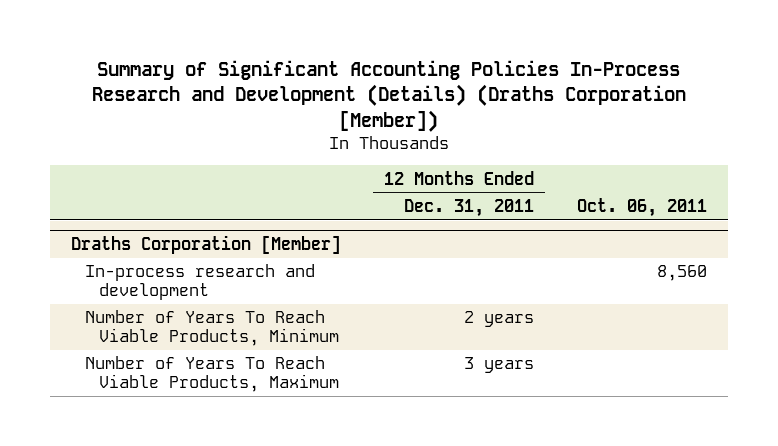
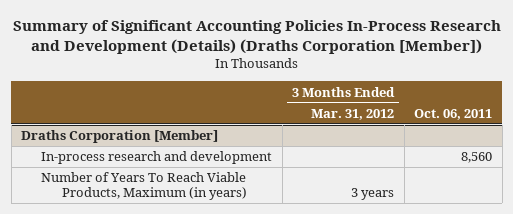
- | 12 Months Ended Dec. 31, 2011 | Oct. 06, 2011
+ | 3 Months Ended Mar. 31, 2012 | Oct. 06, 2011
@ Draths Corporation [Member]
- Number of Years To Reach Viable Products, Minimum | 2 years |
- Number of Years To Reach Viable Products, Maximum | 3 years |
+ Number of Years To Reach Viable Products, Maximum (in years) | 3 years |

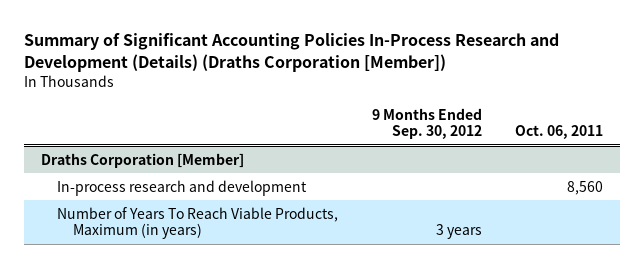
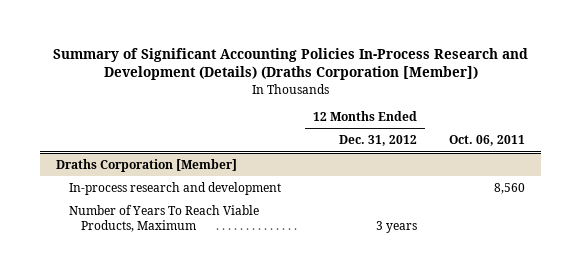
- | 9 Months Ended Sep. 30, 2012 | Oct. 06, 2011
+ | 12 Months Ended Dec. 31, 2012 | Oct. 06, 2011
@ Draths Corporation [Member]
- Number of Years To Reach Viable Products, Maximum (in years) | 3 years |
+ Number of Years To Reach Viable Products, Maximum | 3 years |

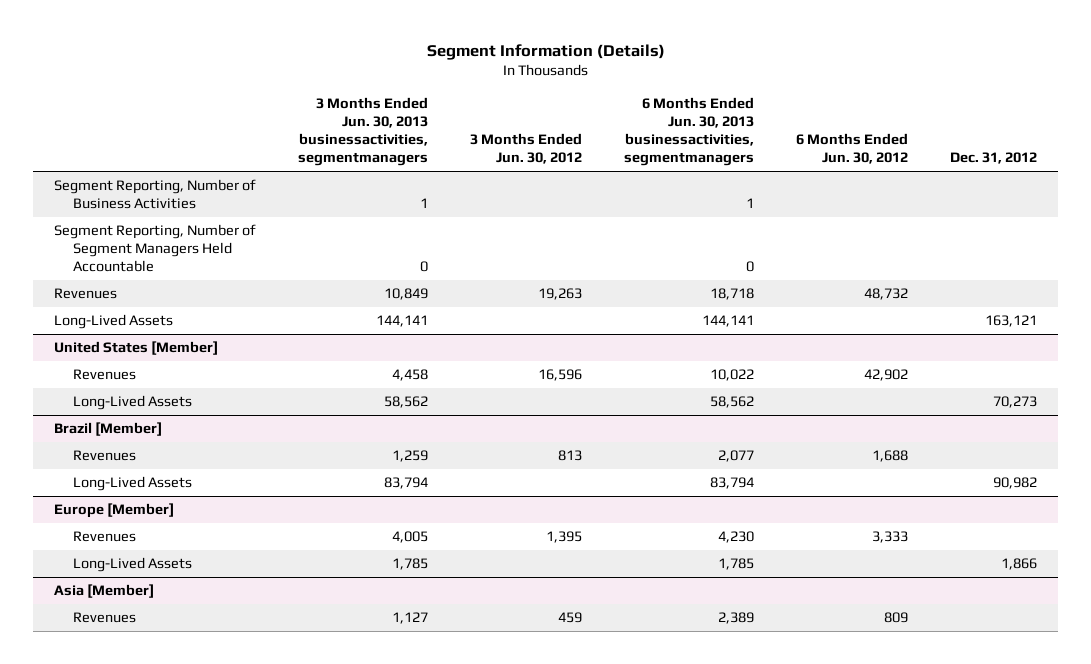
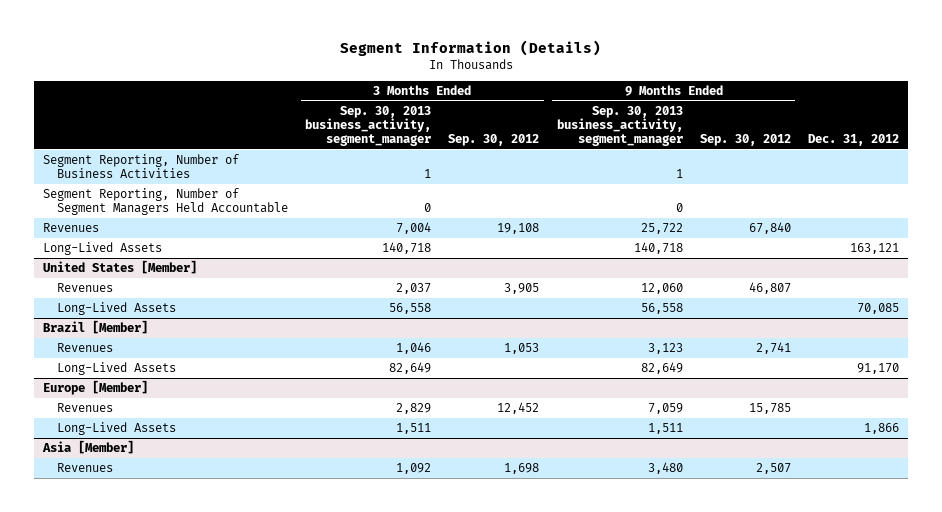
- | 3 Months Ended Jun. 30, 2013 businessactivities, segmentmanagers | 3 Months Ended Jun. 30, 2012 | 6 Months Ended Jun. 30, 2013 businessactivities, segmentmanagers | 6 Months Ended Jun. 30, 2012 | Dec. 31, 2012
+ | 3 Months Ended Sep. 30, 2013 business_activity, segment_manager | 3 Months Ended Sep. 30, 2012 | 9 Months Ended Sep. 30, 2013 business_activity, segment_manager | 9 Months Ended Sep. 30, 2012 | Dec. 31, 2012
@ United States [Member]
- Long-Lived Assets | 58,562 | | 58,562 | | 70,273
+ Long-Lived Assets | 56,558 | | 56,558 | | 70,085
@ Brazil [Member]
- Long-Lived Assets | 83,794 | | 83,794 | | 90,982
+ Long-Lived Assets | 82,649 | | 82,649 | | 91,170

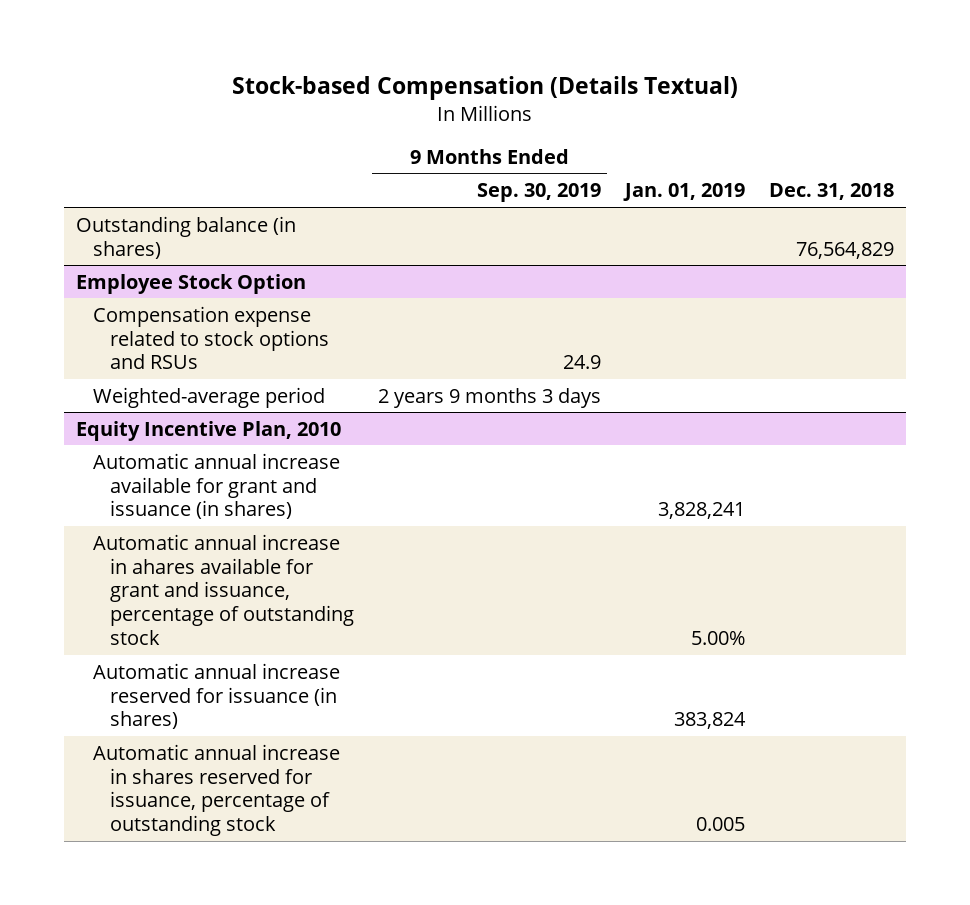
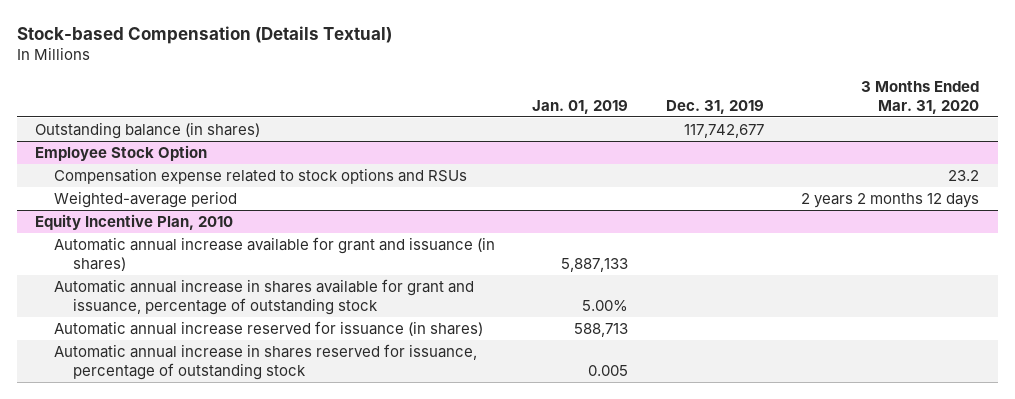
- | 9 Months Ended Sep. 30, 2019 | Jan. 01, 2019 | Dec. 31, 2018
+ | Jan. 01, 2019 | Dec. 31, 2019 | 3 Months Ended Mar. 31, 2020
@ Equity Incentive Plan, 2010
- Automatic annual increase available for grant and issuance (in shares) | | 3,828,241 |
- Automatic annual increase in ahares available for grant and issuance, percentage of outstanding stock | | 5.00% |
- Automatic annual increase reserved for issuance (in shares) | | 383,824 |
+ Automatic annual increase available for grant and issuance (in shares) | 5,887,133 | |
+ Automatic annual increase in shares available for grant and issuance, percentage of outstanding stock | 5.00% | |
+ Automatic annual increase reserved for issuance (in shares) | 588,713 | |

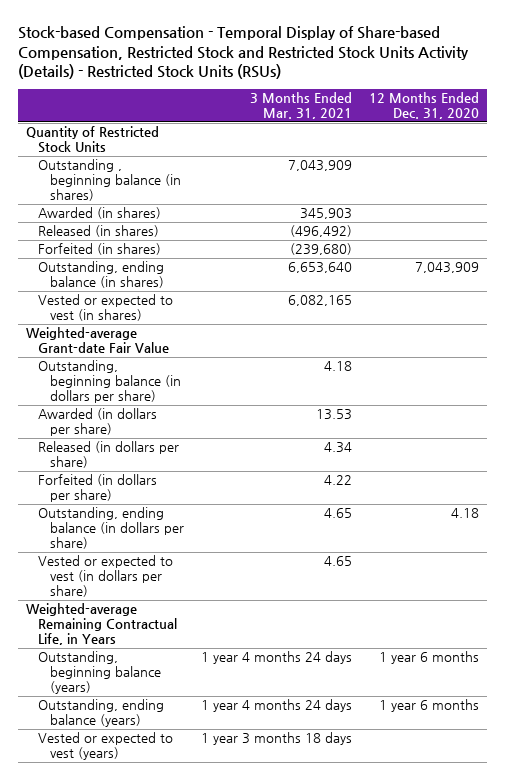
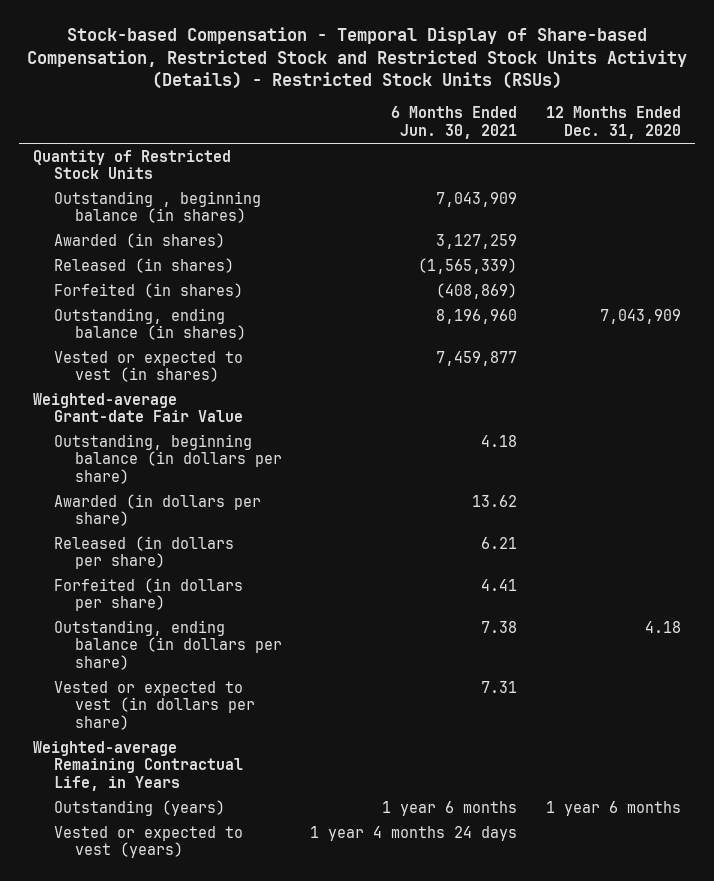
- | 3 Months Ended Mar. 31, 2021 | 12 Months Ended Dec. 31, 2020
+ | 6 Months Ended Jun. 30, 2021 | 12 Months Ended Dec. 31, 2020
- Outstanding, beginning balance (years) | 1 year 4 months 24 days | 1 year 6 months
- Outstanding, ending balance (years) | 1 year 4 months 24 days | 1 year 6 months
+ Outstanding (years) | 1 year 6 months | 1 year 6 months

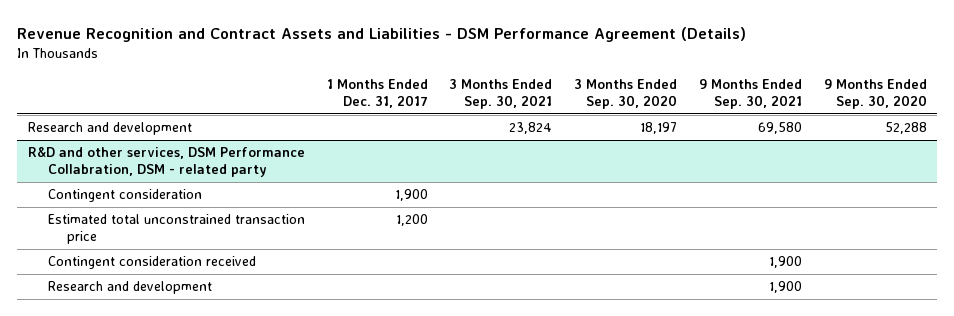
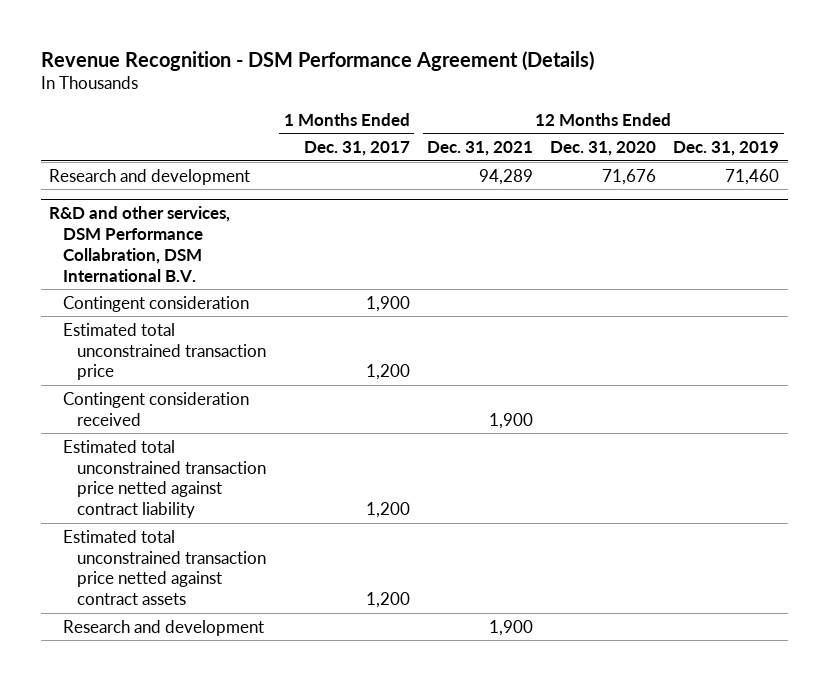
- Revenue Recognition and Contract Assets and Liabilities - DSM Performance Agreement (Details)
+ Revenue Recognition - DSM Performance Agreement (Details)
- | 1 Months Ended Dec. 31, 2017 | 3 Months Ended Sep. 30, 2021 | 3 Months Ended Sep. 30, 2020 | 9 Months Ended Sep. 30, 2021 | 9 Months Ended Sep. 30, 2020
+ | 1 Months Ended Dec. 31, 2017 | 12 Months Ended Dec. 31, 2021 | 12 Months Ended Dec. 31, 2020 | 12 Months Ended Dec. 31, 2019
- R&D and other services, DSM Performance Collabration, DSM - related party
+ R&D and other services, DSM Performance Collabration, DSM International B.V.
+ Estimated total unconstrained transaction price netted against contract liability | 1,200 | | |
+ Estimated total unconstrained transaction price netted against contract assets | 1,200 | | |

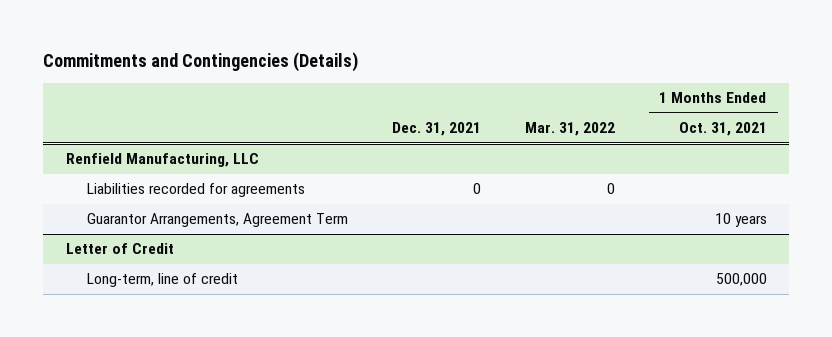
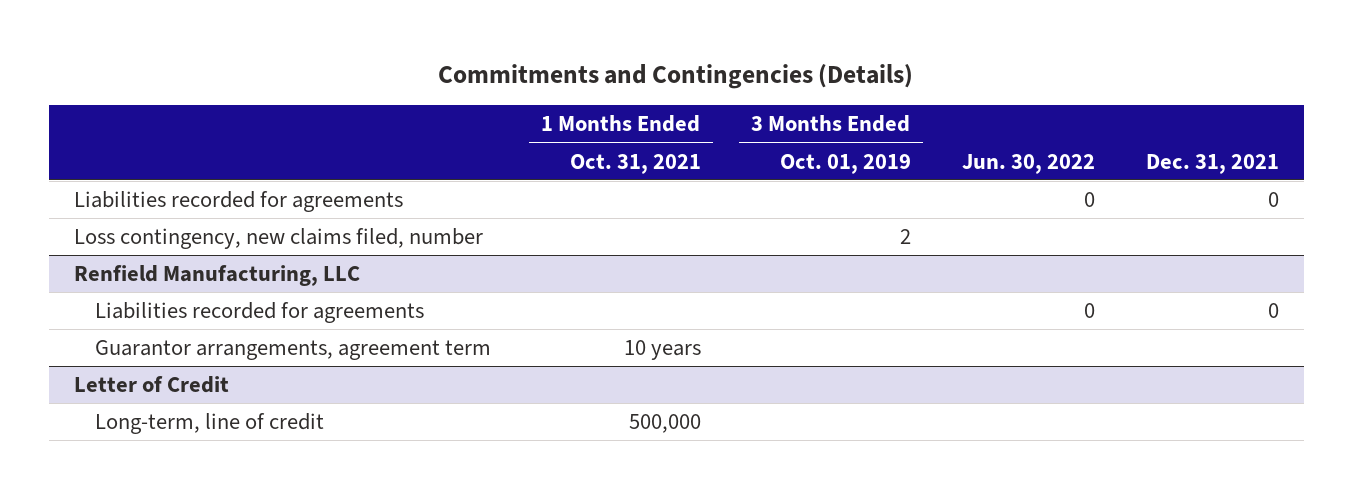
- | Dec. 31, 2021 | Mar. 31, 2022 | 1 Months Ended Oct. 31, 2021
+ | 1 Months Ended Oct. 31, 2021 | 3 Months Ended Oct. 01, 2019 | Jun. 30, 2022 | Dec. 31, 2021
+ Liabilities recorded for agreements | | | 0 | 0
+ Loss contingency, new claims filed, number | | 2 | |
@ Renfield Manufacturing, LLC
- Guarantor Arrangements, Agreement Term | | | 10 years
+ Guarantor arrangements, agreement term | 10 years | | |

